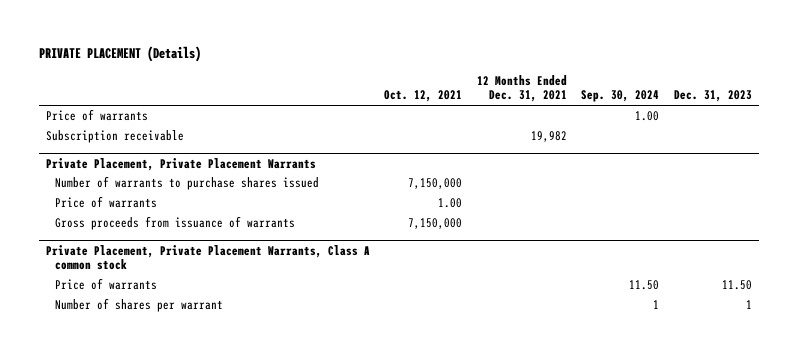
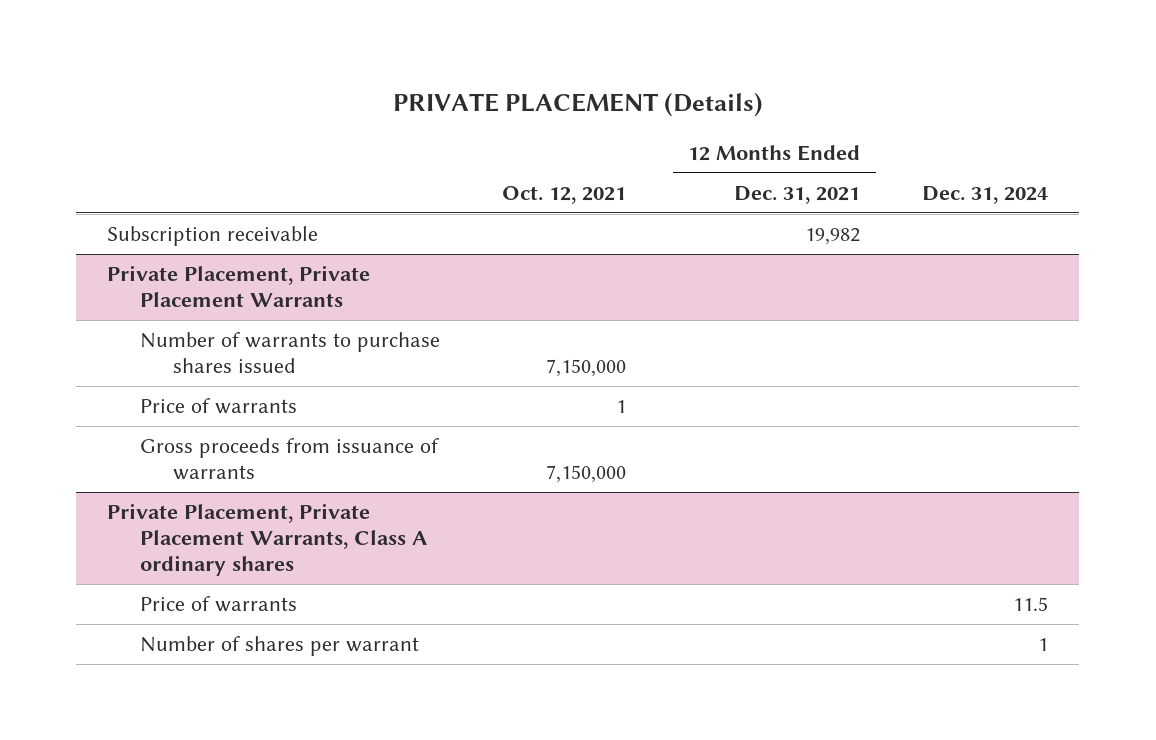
- | Oct. 12, 2021 | 12 Months Ended Dec. 31, 2021 | Sep. 30, 2024 | Dec. 31, 2023
+ | Oct. 12, 2021 | 12 Months Ended Dec. 31, 2021 | Dec. 31, 2024
- Price of warrants | | | 1.00 |
@ Private Placement, Private Placement Warrants
- Price of warrants | 1.00 | | |
+ Price of warrants | 1 | |
- Private Placement, Private Placement Warrants, Class A common stock
+ Private Placement, Private Placement Warrants, Class A ordinary shares

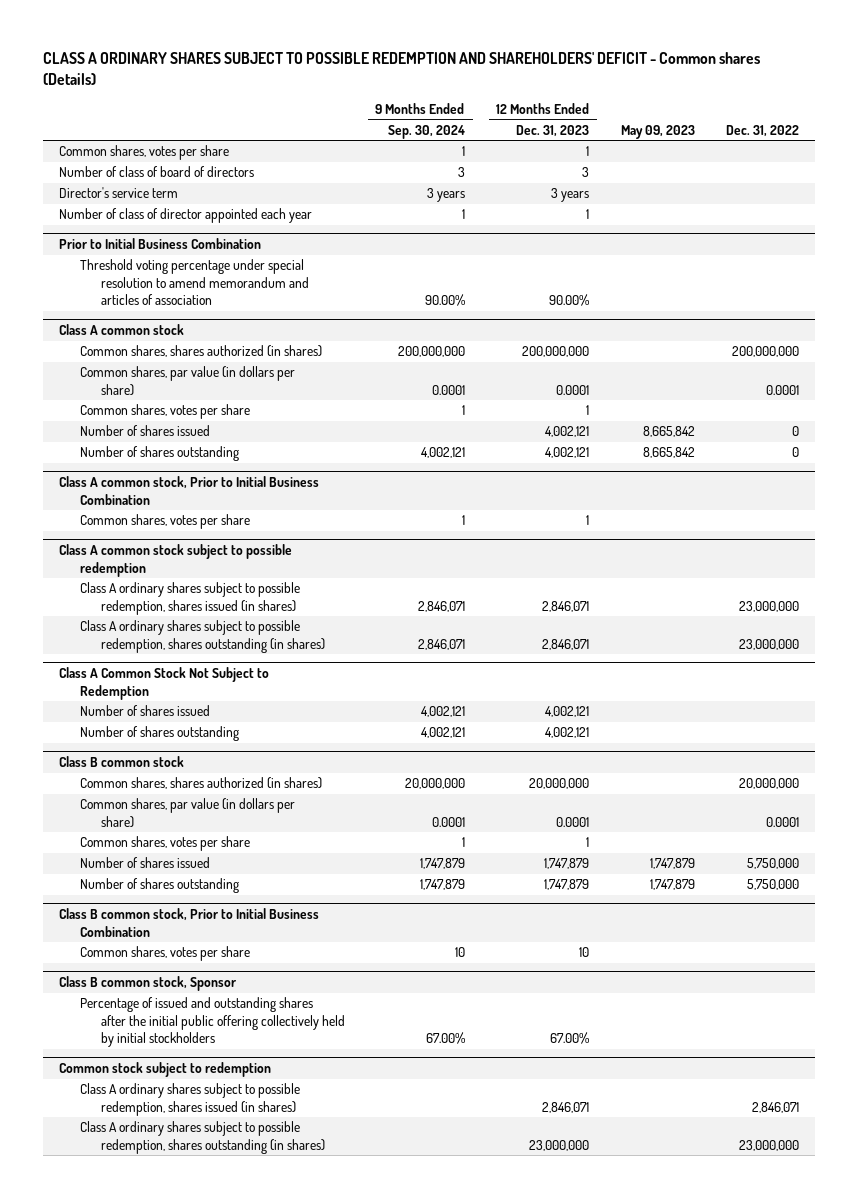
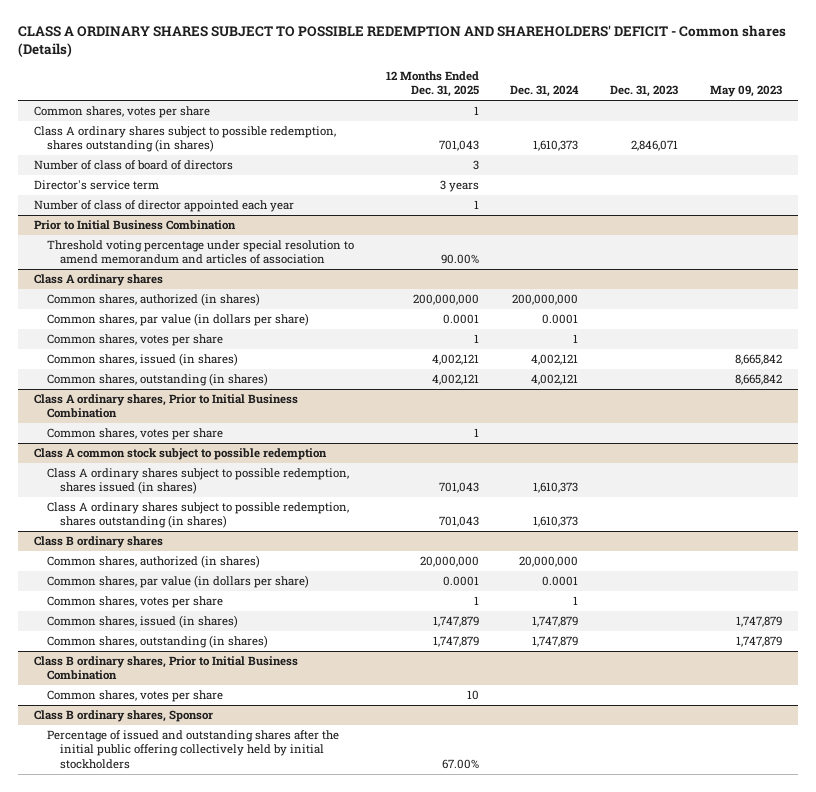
- | 9 Months Ended Sep. 30, 2024 | 12 Months Ended Dec. 31, 2023 | May 09, 2023 | Dec. 31, 2022
+ | 12 Months Ended Dec. 31, 2025 | Dec. 31, 2024 | Dec. 31, 2023 | May 09, 2023
+ Class A ordinary shares subject to possible redemption, shares outstanding (in shares) | 701,043 | 1,610,373 | 2,846,071 |
- Class A common stock
- Common shares, shares authorized (in shares) | 200,000,000 | 200,000,000 | | 200,000,000
+ Class A ordinary shares
+ Common shares, authorized (in shares) | 200,000,000 | 200,000,000 | |
- Number of shares issued | | 4,002,121 | 8,665,842 | 0
- Number of shares outstanding | 4,002,121 | 4,002,121 | 8,665,842 | 0
- Class A common stock, Prior to Initial Business Combination
+ Common shares, issued (in shares) | 4,002,121 | 4,002,121 | | 8,665,842
+ Common shares, outstanding (in shares) | 4,002,121 | 4,002,121 | | 8,665,842
+ Class A ordinary shares, Prior to Initial Business Combination
- Class A Common Stock Not Subject to Redemption
- Number of shares issued | 4,002,121 | 4,002,121 | |
- Number of shares outstanding | 4,002,121 | 4,002,121 | |
- Class B common stock
- Common shares, shares authorized (in shares) | 20,000,000 | 20,000,000 | | 20,000,000
+ Class B ordinary shares
+ Common shares, authorized (in shares) | 20,000,000 | 20,000,000 | |
- Number of shares issued | 1,747,879 | 1,747,879 | 1,747,879 | 5,750,000
- Number of shares outstanding | 1,747,879 | 1,747,879 | 1,747,879 | 5,750,000
- Class B common stock, Prior to Initial Business Combination
+ Common shares, issued (in shares) | 1,747,879 | 1,747,879 | | 1,747,879
+ Common shares, outstanding (in shares) | 1,747,879 | 1,747,879 | | 1,747,879
+ Class B ordinary shares, Prior to Initial Business Combination
- Class B common stock, Sponsor
- Percentage of issued and outstanding shares after the initial public offering collectively held by initial stockholders | 67.00% | 67.00% | |
- Common stock subject to redemption
- Class A ordinary shares subject to possible redemption, shares issued (in shares) | | 2,846,071 | | 2,846,071
- Class A ordinary shares subject to possible redemption, shares outstanding (in shares) | | 23,000,000 | | 23,000,000
+ Class B ordinary shares, Sponsor
+ Percentage of issued and outstanding shares after the initial public offering collectively held by initial stockholders | 67.00% | | |

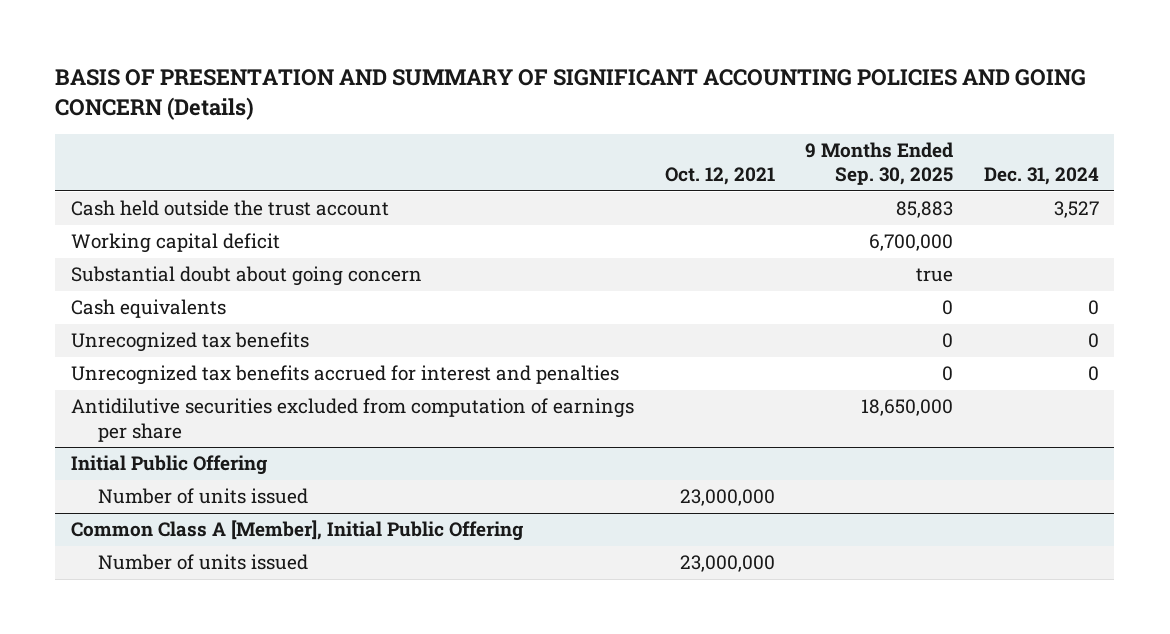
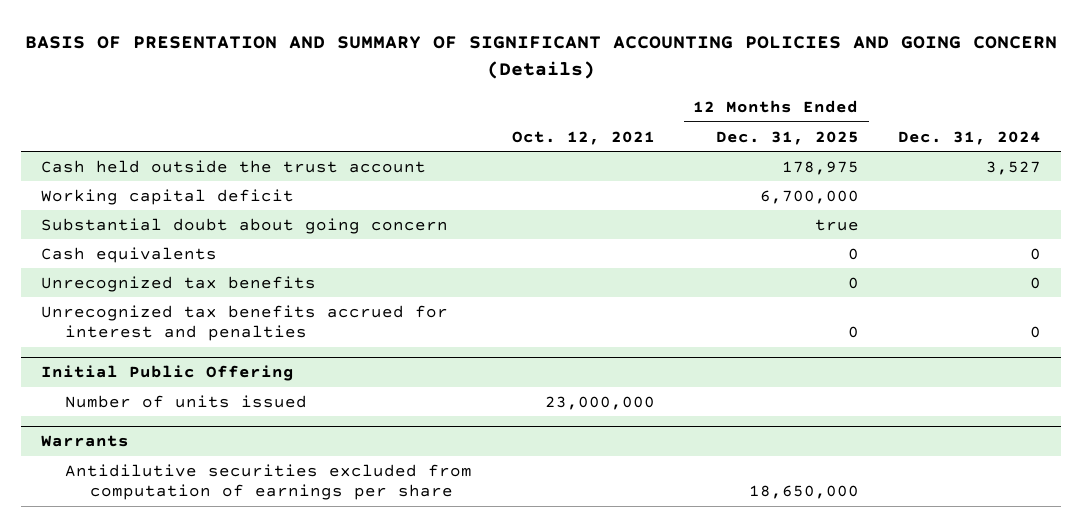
- | Oct. 12, 2021 | 9 Months Ended Sep. 30, 2025 | Dec. 31, 2024
+ | Oct. 12, 2021 | 12 Months Ended Dec. 31, 2025 | Dec. 31, 2024
- Antidilutive securities excluded from computation of earnings per share | | 18,650,000 |
- Common Class A [Member], Initial Public Offering
- Number of units issued | 23,000,000 | |
+ Warrants
+ Antidilutive securities excluded from computation of earnings per share | | 18,650,000 |

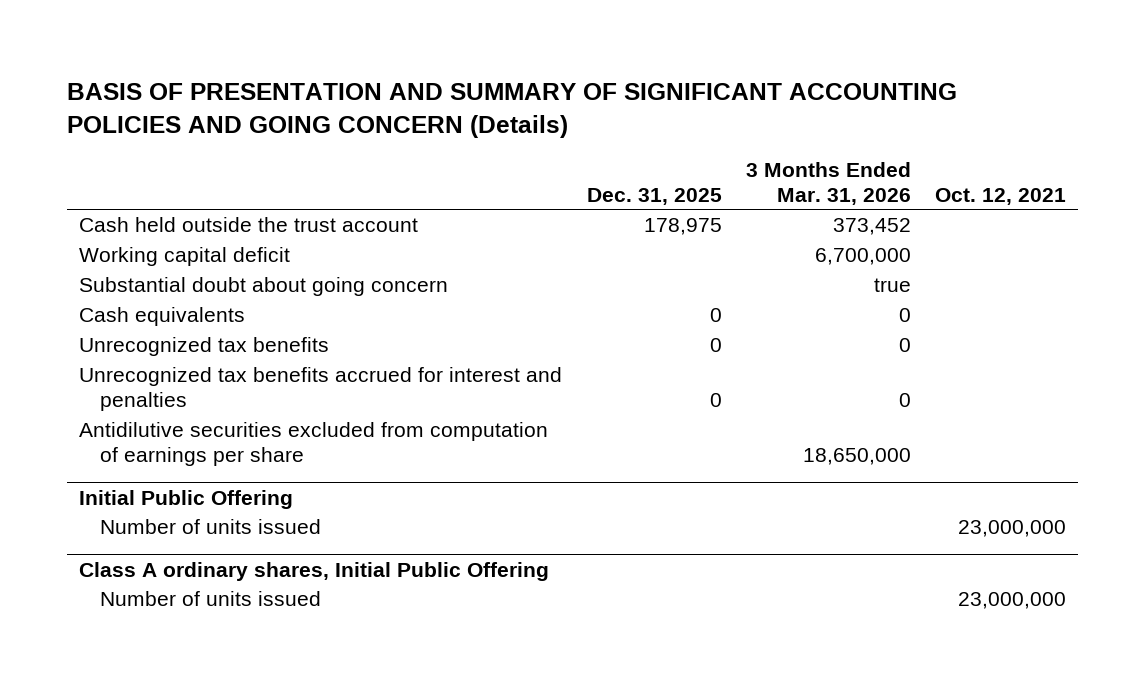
- | Oct. 12, 2021 | 12 Months Ended Dec. 31, 2025 | Dec. 31, 2024
+ | Dec. 31, 2025 | 3 Months Ended Mar. 31, 2026 | Oct. 12, 2021
+ Antidilutive securities excluded from computation of earnings per share | | 18,650,000 |
- Warrants
- Antidilutive securities excluded from computation of earnings per share | | 18,650,000 |
+ Class A ordinary shares, Initial Public Offering
+ Number of units issued | | | 23,000,000

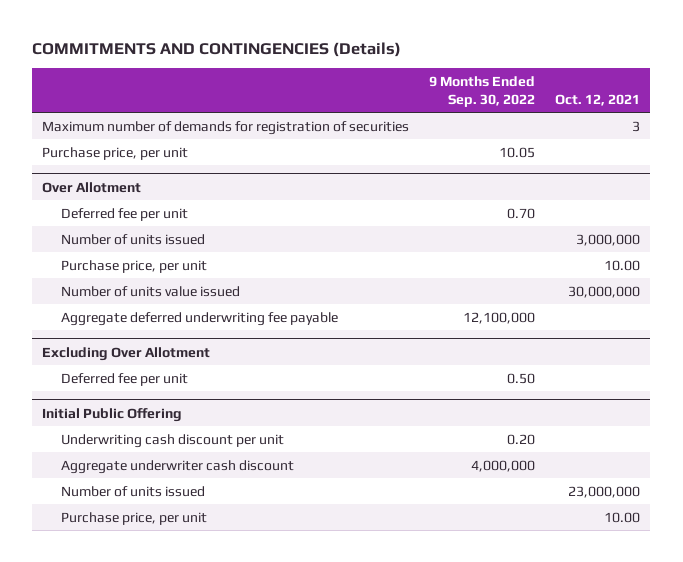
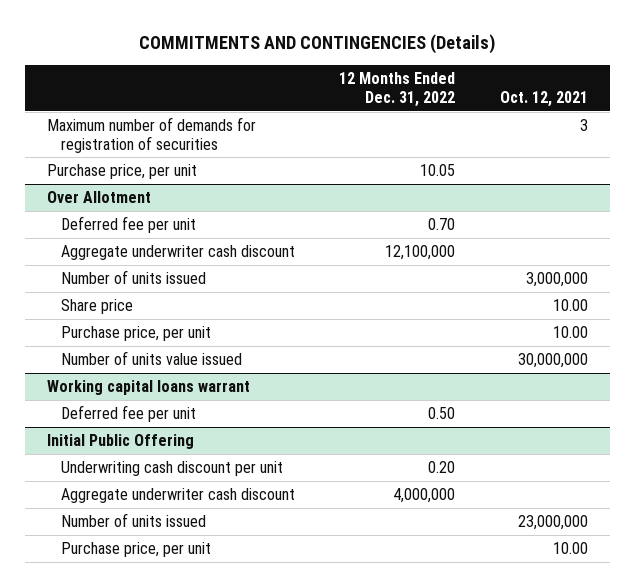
- | 9 Months Ended Sep. 30, 2022 | Oct. 12, 2021
+ | 12 Months Ended Dec. 31, 2022 | Oct. 12, 2021
@ Over Allotment
+ Aggregate underwriter cash discount | 12,100,000 |
+ Share price | | 10.00
- Aggregate deferred underwriting fee payable | 12,100,000 |
- Excluding Over Allotment
+ Working capital loans warrant

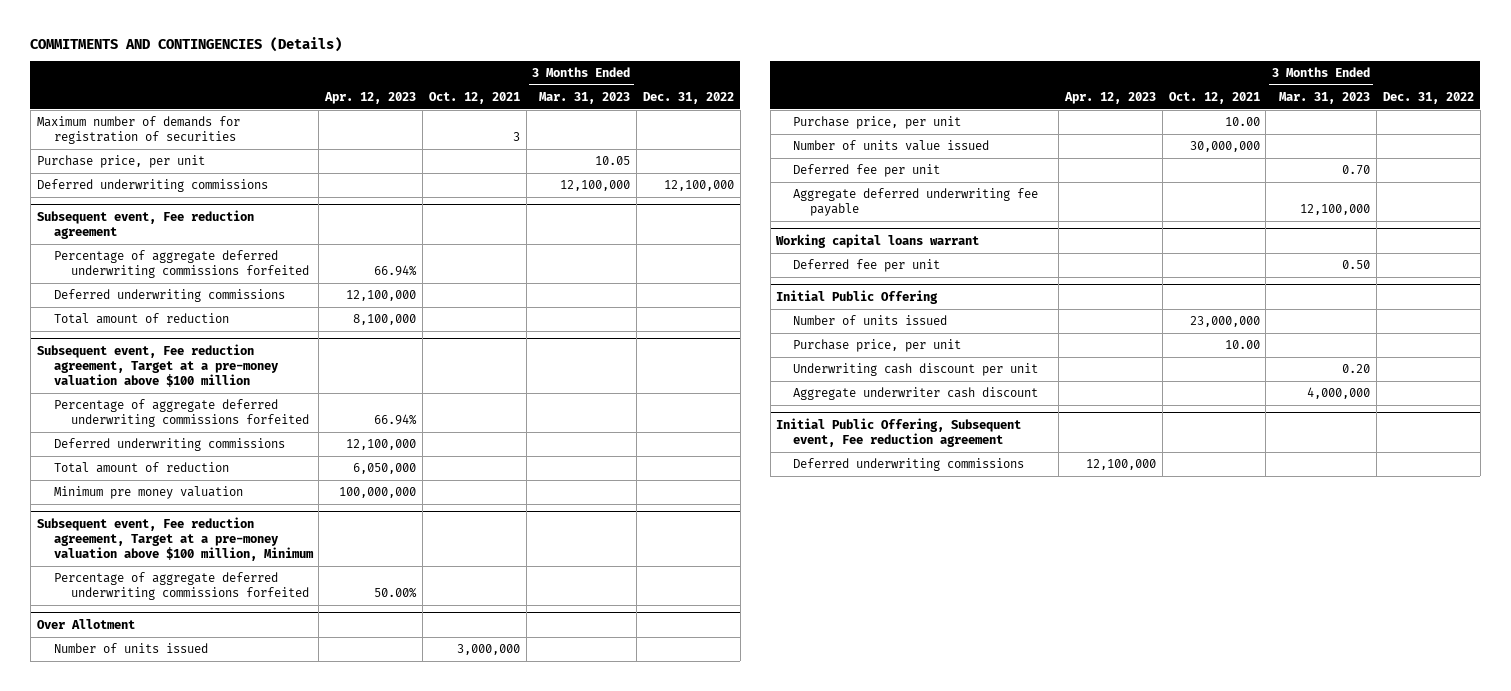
- | 12 Months Ended Dec. 31, 2022 | Oct. 12, 2021
+ | Apr. 12, 2023 | Oct. 12, 2021 | 3 Months Ended Mar. 31, 2023 | Dec. 31, 2022
+ Deferred underwriting commissions | | | 12,100,000 | 12,100,000
+ Subsequent event, Fee reduction agreement
+ Percentage of aggregate deferred underwriting commissions forfeited | 66.94% | | |
+ Deferred underwriting commissions | 12,100,000 | | |
+ Total amount of reduction | 8,100,000 | | |
+ Subsequent event, Fee reduction agreement, Target at a pre-money valuation above $100 million
+ Percentage of aggregate deferred underwriting commissions forfeited | 66.94% | | |
+ Deferred underwriting commissions | 12,100,000 | | |
+ Total amount of reduction | 6,050,000 | | |
+ Minimum pre money valuation | 100,000,000 | | |
+ Subsequent event, Fee reduction agreement, Target at a pre-money valuation above $100 million, Minimum
+ Percentage of aggregate deferred underwriting commissions forfeited | 50.00% | | |
@ Over Allotment
- Aggregate underwriter cash discount | 12,100,000 |
- Share price | | 10.00
moved down: Deferred fee per unit | | | 0.70 |
+ Aggregate deferred underwriting fee payable | | | 12,100,000 |
@ Initial Public Offering
moved down: Underwriting cash discount per unit | | | 0.20 |
moved down: Aggregate underwriter cash discount | | | 4,000,000 |
+ Initial Public Offering, Subsequent event, Fee reduction agreement
+ Deferred underwriting commissions | 12,100,000 | | |

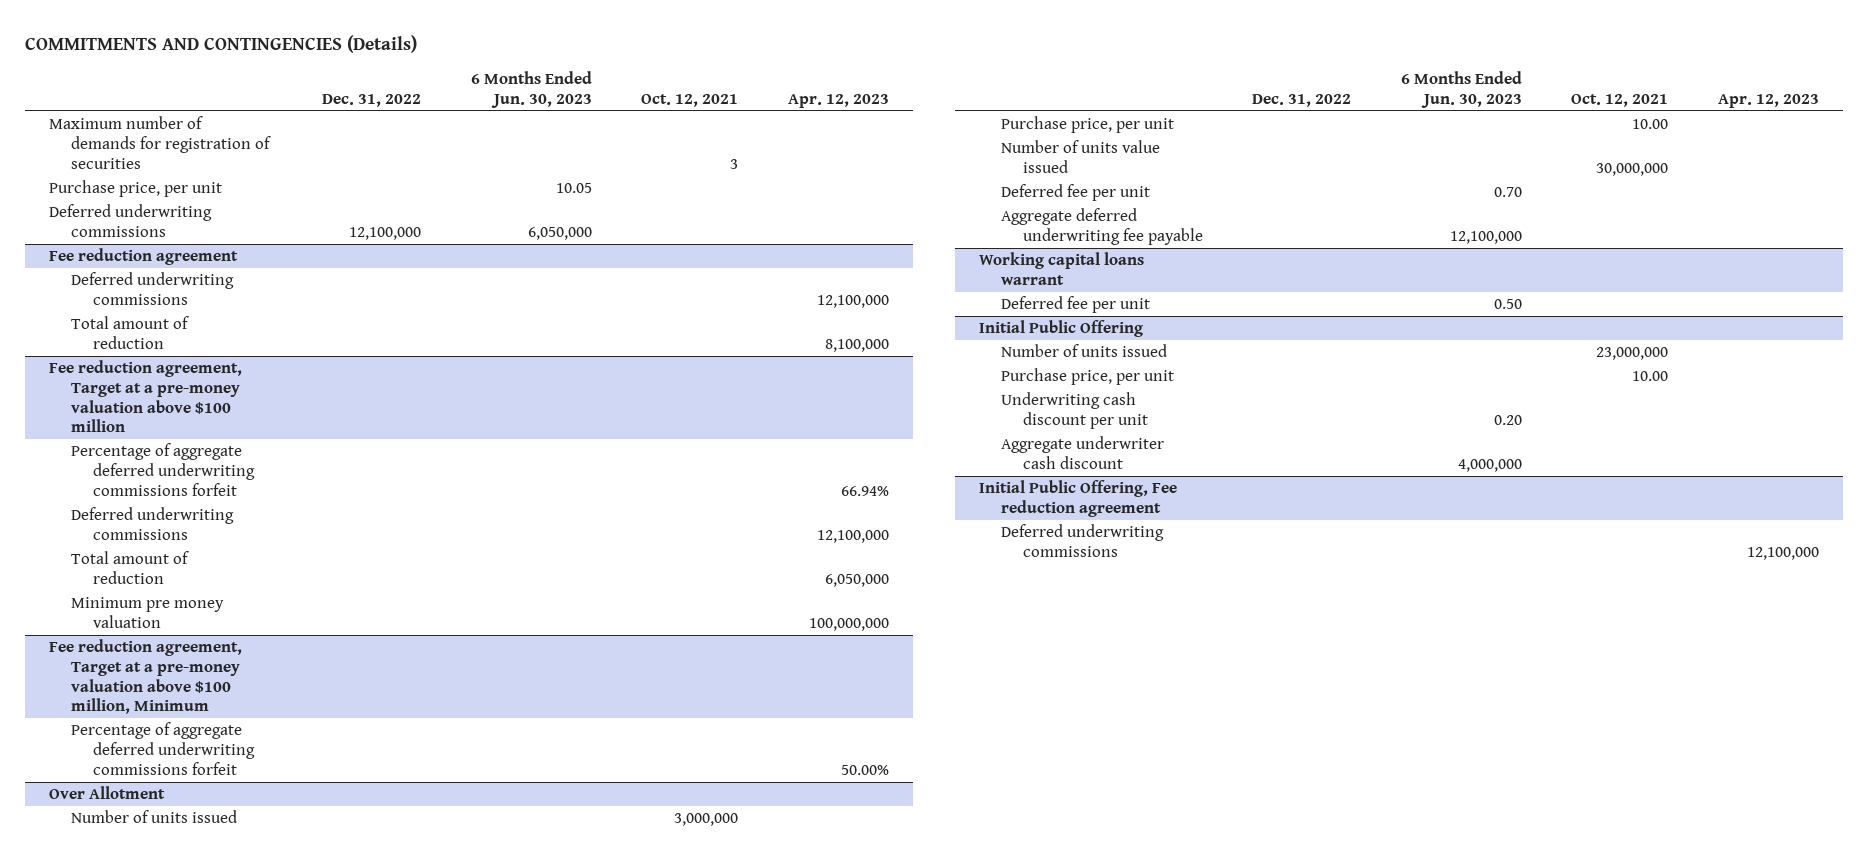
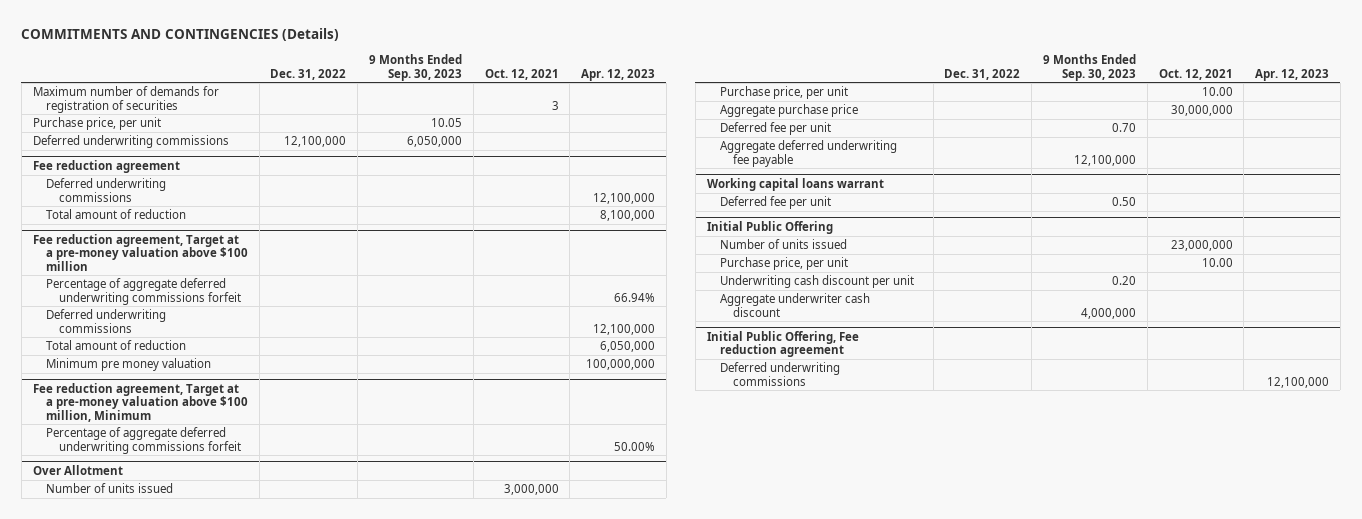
- | Dec. 31, 2022 | 6 Months Ended Jun. 30, 2023 | Oct. 12, 2021 | Apr. 12, 2023
+ | Dec. 31, 2022 | 9 Months Ended Sep. 30, 2023 | Oct. 12, 2021 | Apr. 12, 2023
@ Over Allotment
- Number of units value issued | | | 30,000,000 |
+ Aggregate purchase price | | | 30,000,000 |

